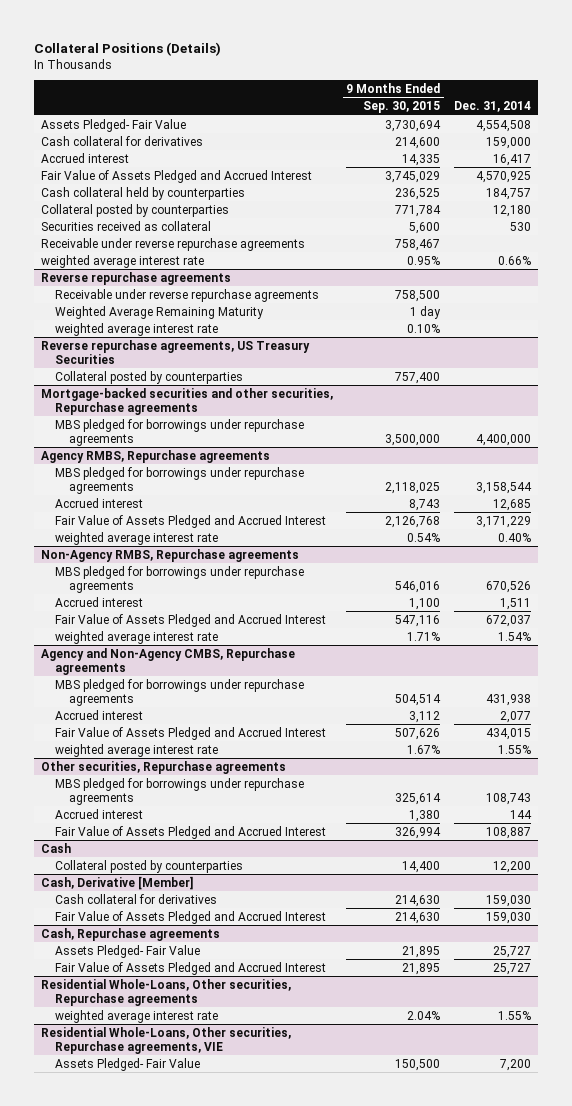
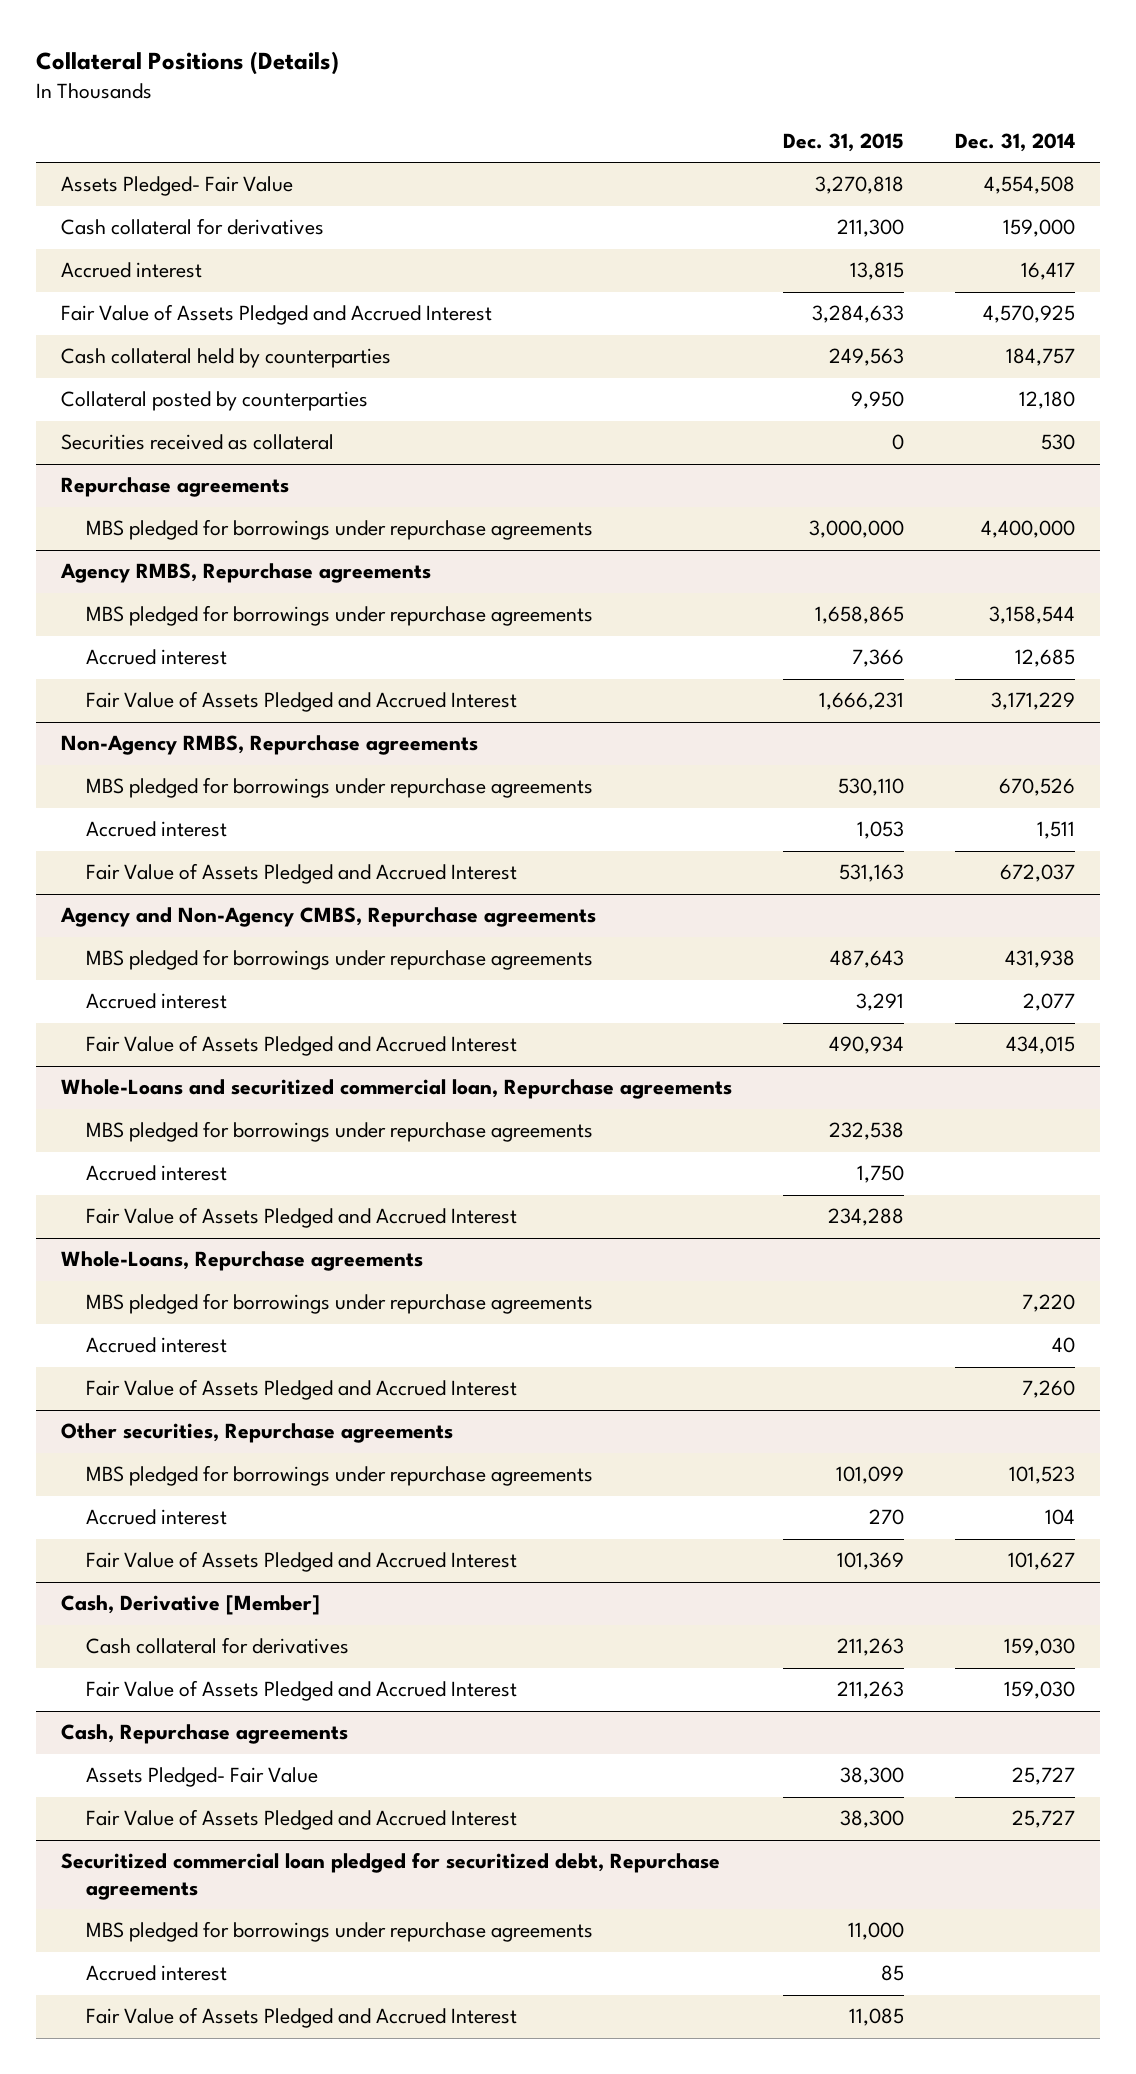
- | 9 Months Ended Sep. 30, 2015 | Dec. 31, 2014
+ | Dec. 31, 2015 | Dec. 31, 2014
- Receivable under reverse repurchase agreements | 758,467 |
- weighted average interest rate | 0.95% | 0.66%
- Reverse repurchase agreements
- Receivable under reverse repurchase agreements | 758,500 |
- Weighted Average Remaining Maturity | 1 day |
- weighted average interest rate | 0.10% |
- Reverse repurchase agreements, US Treasury Securities
- Collateral posted by counterparties | 757,400 |
- Mortgage-backed securities and other securities, Repurchase agreements
+ Repurchase agreements
@ Agency RMBS, Repurchase agreements
- weighted average interest rate | 0.54% | 0.40%
@ Non-Agency RMBS, Repurchase agreements
- weighted average interest rate | 1.71% | 1.54%
@ Agency and Non-Agency CMBS, Repurchase agreements
- weighted average interest rate | 1.67% | 1.55%
+ Whole-Loans and securitized commercial loan, Repurchase agreements
+ MBS pledged for borrowings under repurchase agreements | 232,538 |
+ Accrued interest | 1,750 |
+ Fair Value of Assets Pledged and Accrued Interest | 234,288 |
+ Whole-Loans, Repurchase agreements
+ MBS pledged for borrowings under repurchase agreements | | 7,220
+ Accrued interest | | 40
+ Fair Value of Assets Pledged and Accrued Interest | | 7,260
@ Other securities, Repurchase agreements
- MBS pledged for borrowings under repurchase agreements | 325,614 | 108,743
- Accrued interest | 1,380 | 144
- Fair Value of Assets Pledged and Accrued Interest | 326,994 | 108,887
- Cash
- Collateral posted by counterparties | 14,400 | 12,200
@ Other securities, Repurchase agreements
+ MBS pledged for borrowings under repurchase agreements | 101,099 | 101,523
+ Accrued interest | 270 | 104
+ Fair Value of Assets Pledged and Accrued Interest | 101,369 | 101,627
- Residential Whole-Loans, Other securities, Repurchase agreements
- weighted average interest rate | 2.04% | 1.55%
- Residential Whole-Loans, Other securities, Repurchase agreements, VIE
- Assets Pledged- Fair Value | 150,500 | 7,200
+ Securitized commercial loan pledged for securitized debt, Repurchase agreements
+ MBS pledged for borrowings under repurchase agreements | 11,000 |
+ Accrued interest | 85 |
+ Fair Value of Assets Pledged and Accrued Interest | 11,085 |

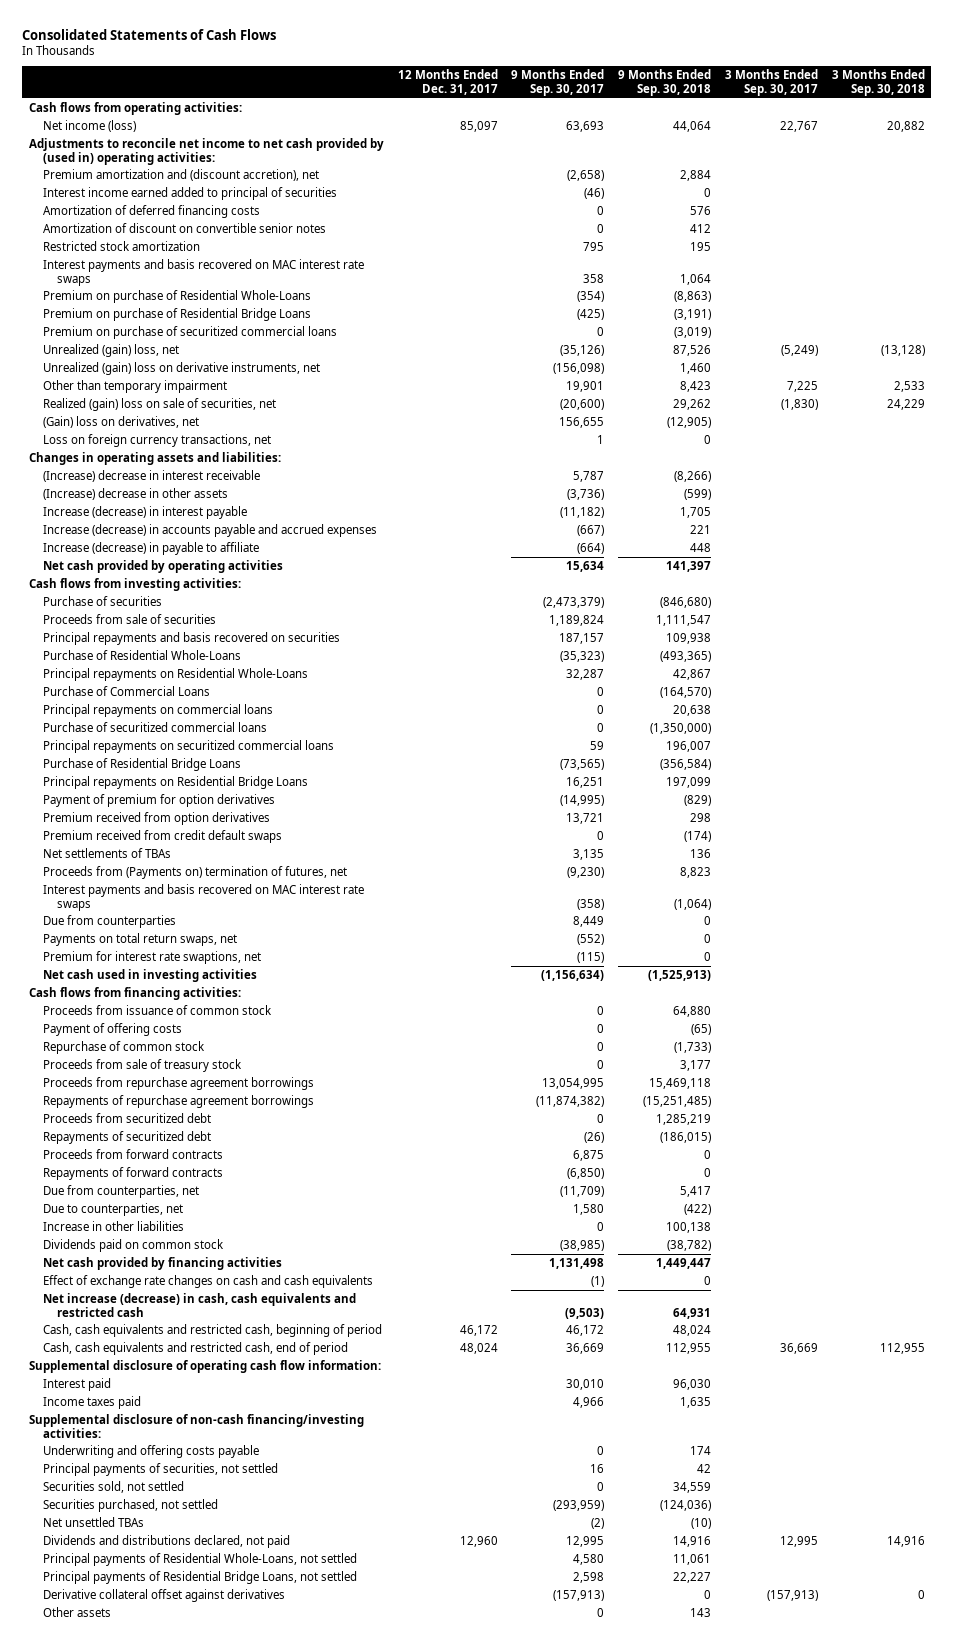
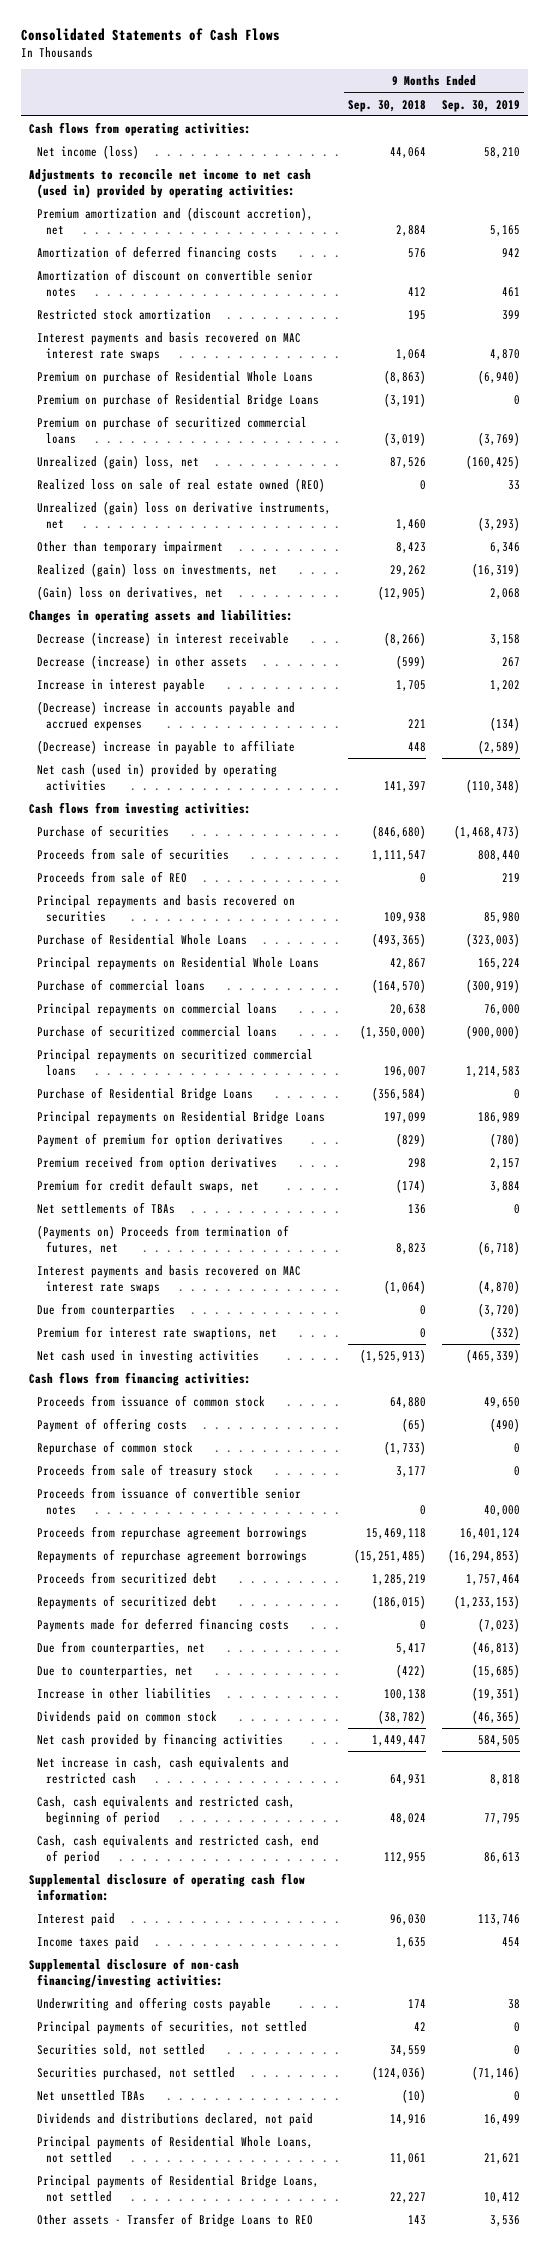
- | 12 Months Ended Dec. 31, 2017 | 9 Months Ended Sep. 30, 2017 | 9 Months Ended Sep. 30, 2018 | 3 Months Ended Sep. 30, 2017 | 3 Months Ended Sep. 30, 2018
+ | 9 Months Ended Sep. 30, 2018 | 9 Months Ended Sep. 30, 2019
- Adjustments to reconcile net income to net cash provided by (used in) operating activities:
+ Adjustments to reconcile net income to net cash (used in) provided by operating activities:
- Interest income earned added to principal of securities | | (46) | 0 | |
- Premium on purchase of Residential Whole-Loans | | (354) | (8,863) | |
+ Premium on purchase of Residential Whole Loans | (8,863) | (6,940)
+ Realized loss on sale of real estate owned (REO) | 0 | 33
- Realized (gain) loss on sale of securities, net | | (20,600) | 29,262 | (1,830) | 24,229
+ Realized (gain) loss on investments, net | 29,262 | (16,319)
- Loss on foreign currency transactions, net | | 1 | 0 | |
- (Increase) decrease in interest receivable | | 5,787 | (8,266) | |
- (Increase) decrease in other assets | | (3,736) | (599) | |
- Increase (decrease) in interest payable | | (11,182) | 1,705 | |
- Increase (decrease) in accounts payable and accrued expenses | | (667) | 221 | |
- Increase (decrease) in payable to affiliate | | (664) | 448 | |
- Net cash provided by operating activities | | 15,634 | 141,397 | |
+ Decrease (increase) in interest receivable | (8,266) | 3,158
+ Decrease (increase) in other assets | (599) | 267
+ Increase in interest payable | 1,705 | 1,202
+ (Decrease) increase in accounts payable and accrued expenses | 221 | (134)
+ (Decrease) increase in payable to affiliate | 448 | (2,589)
+ Net cash (used in) provided by operating activities | 141,397 | (110,348)
+ Proceeds from sale of REO | 0 | 219
- Purchase of Residential Whole-Loans | | (35,323) | (493,365) | |
- Principal repayments on Residential Whole-Loans | | 32,287 | 42,867 | |
- Purchase of Commercial Loans | | 0 | (164,570) | |
+ Purchase of Residential Whole Loans | (493,365) | (323,003)
+ Principal repayments on Residential Whole Loans | 42,867 | 165,224
+ Purchase of commercial loans | (164,570) | (300,919)
- Premium received from credit default swaps | | 0 | (174) | |
+ Premium for credit default swaps, net | (174) | 3,884
- Proceeds from (Payments on) termination of futures, net | | (9,230) | 8,823 | |
+ (Payments on) Proceeds from termination of futures, net | 8,823 | (6,718)
- Payments on total return swaps, net | | (552) | 0 | |
+ Proceeds from issuance of convertible senior notes | 0 | 40,000
- Proceeds from forward contracts | | 6,875 | 0 | |
- Repayments of forward contracts | | (6,850) | 0 | |
+ Payments made for deferred financing costs | 0 | (7,023)
- Effect of exchange rate changes on cash and cash equivalents | | (1) | 0 | |
- Net increase (decrease) in cash, cash equivalents and restricted cash | | (9,503) | 64,931 | |
+ Net increase in cash, cash equivalents and restricted cash | 64,931 | 8,818
- Principal payments of Residential Whole-Loans, not settled | | 4,580 | 11,061 | |
+ Principal payments of Residential Whole Loans, not settled | 11,061 | 21,621
- Derivative collateral offset against derivatives | | (157,913) | 0 | (157,913) | 0
- Other assets | | 0 | 143 | |
+ Other assets - Transfer of Bridge Loans to REO | 143 | 3,536

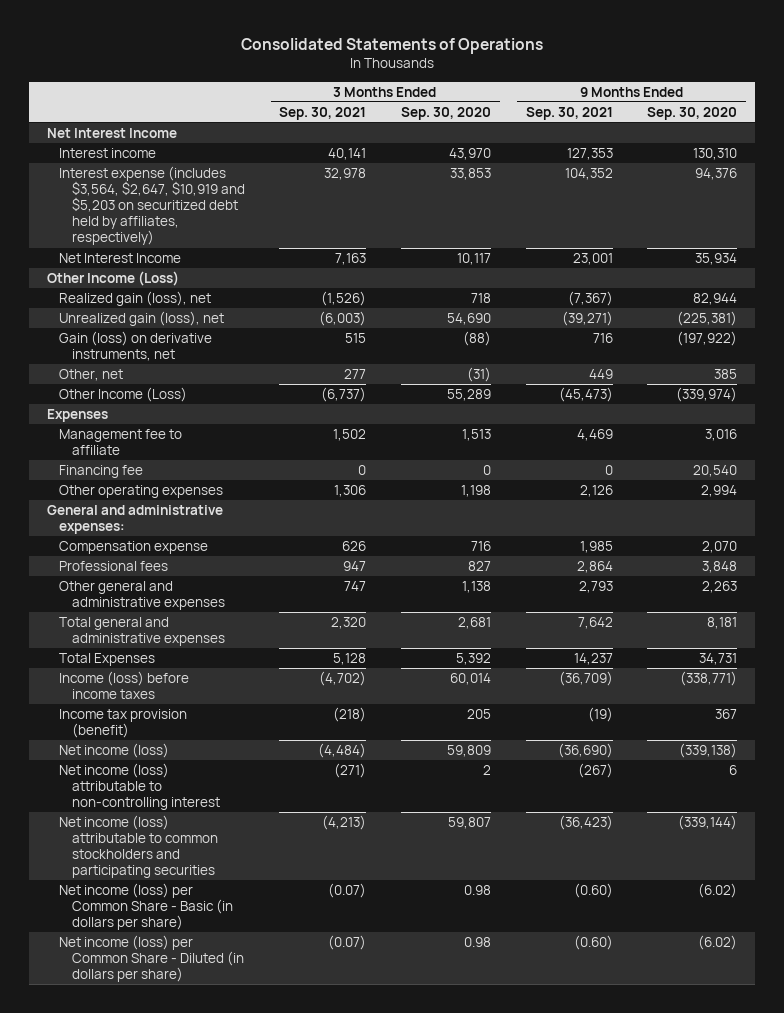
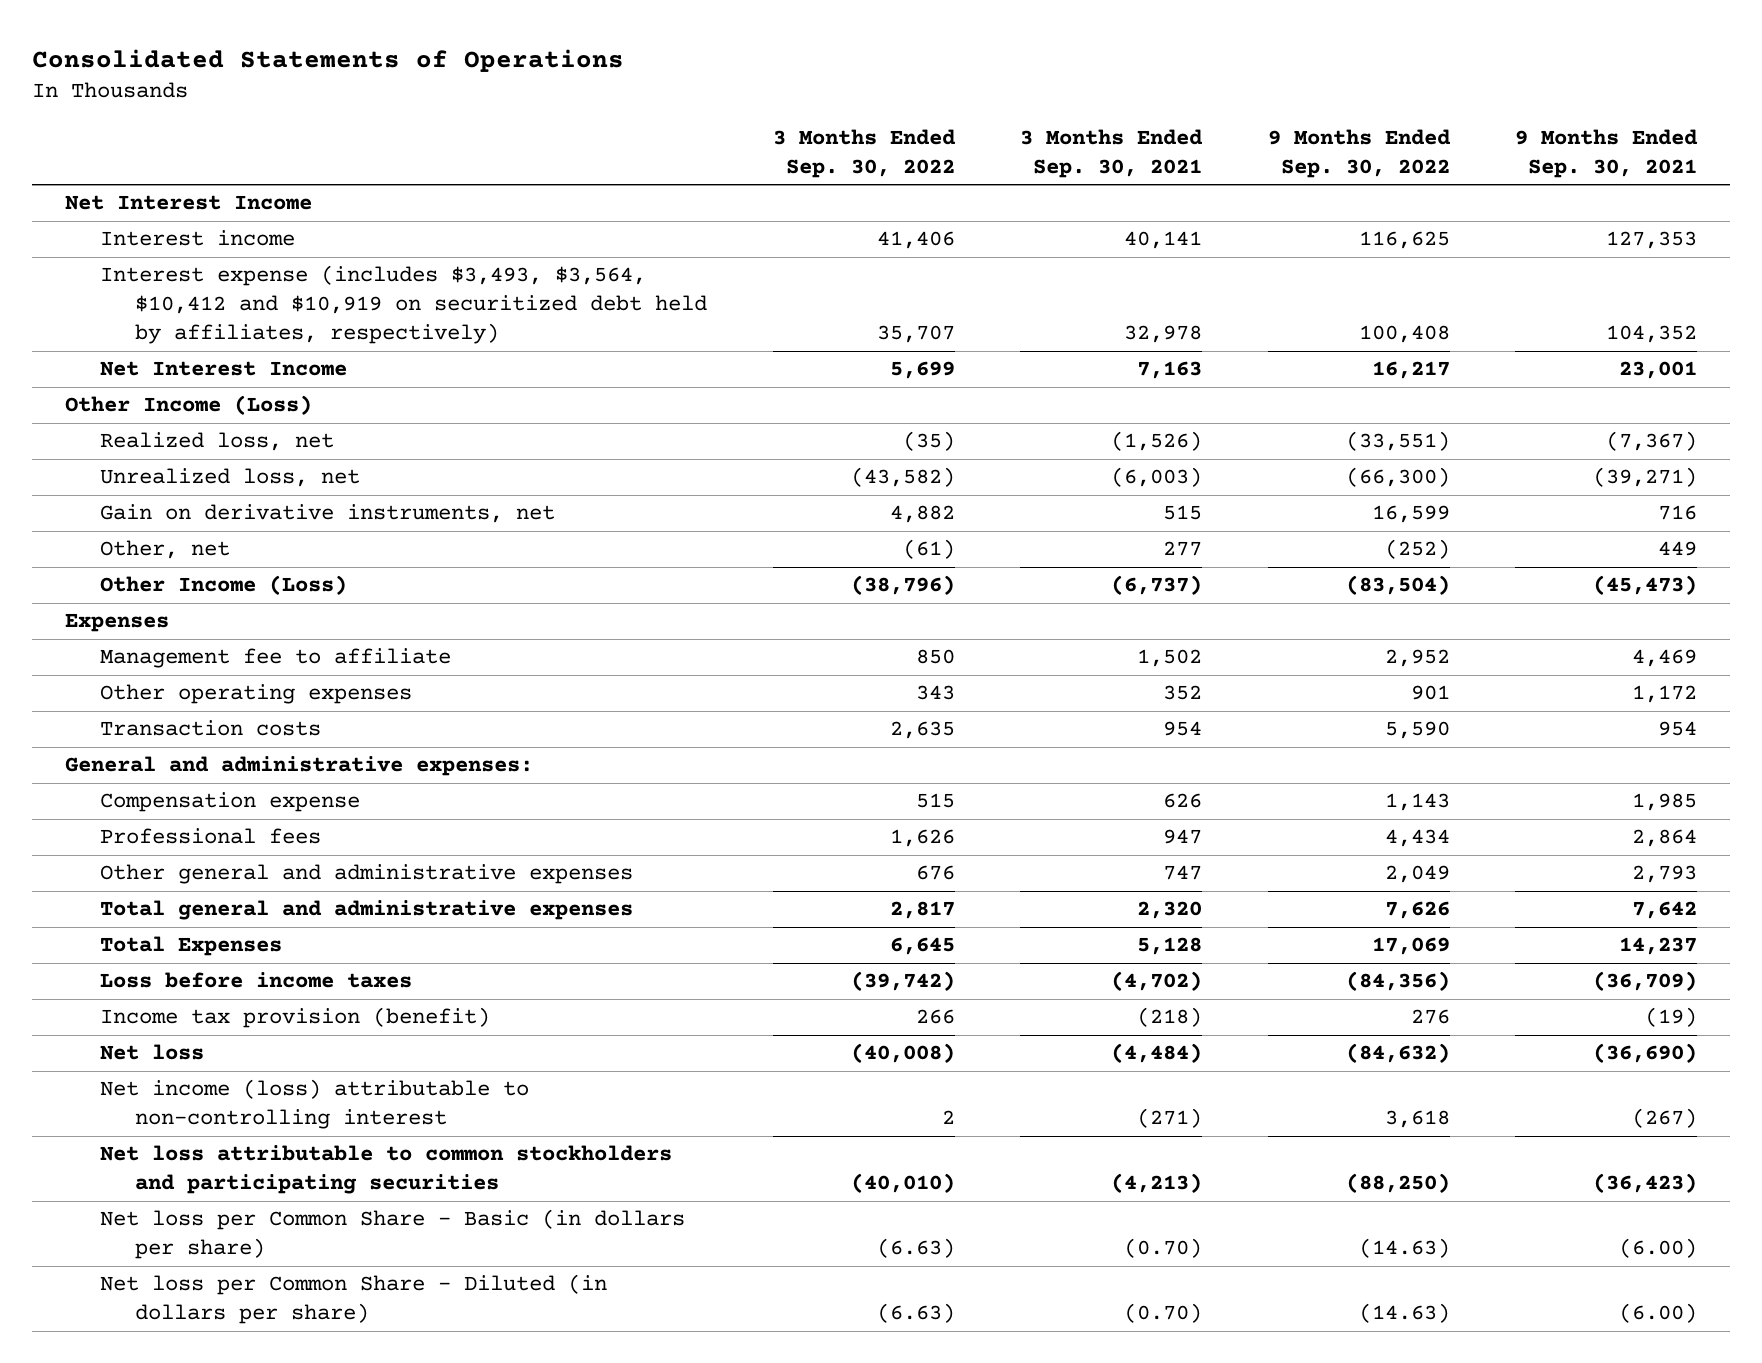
- | 3 Months Ended Sep. 30, 2021 | 3 Months Ended Sep. 30, 2020 | 9 Months Ended Sep. 30, 2021 | 9 Months Ended Sep. 30, 2020
+ | 3 Months Ended Sep. 30, 2022 | 3 Months Ended Sep. 30, 2021 | 9 Months Ended Sep. 30, 2022 | 9 Months Ended Sep. 30, 2021
- Interest expense (includes $3,564, $2,647, $10,919 and $5,203 on securitized debt held by affiliates, respectively) | 32,978 | 33,853 | 104,352 | 94,376
+ Interest expense (includes $3,493, $3,564, $10,412 and $10,919 on securitized debt held by affiliates, respectively) | 35,707 | 32,978 | 100,408 | 104,352
- Realized gain (loss), net | (1,526) | 718 | (7,367) | 82,944
- Unrealized gain (loss), net | (6,003) | 54,690 | (39,271) | (225,381)
- Gain (loss) on derivative instruments, net | 515 | (88) | 716 | (197,922)
+ Realized loss, net | (35) | (1,526) | (33,551) | (7,367)
+ Unrealized loss, net | (43,582) | (6,003) | (66,300) | (39,271)
+ Gain on derivative instruments, net | 4,882 | 515 | 16,599 | 716
- Financing fee | 0 | 0 | 0 | 20,540
- Other operating expenses | 1,306 | 1,198 | 2,126 | 2,994
+ Other operating expenses | 343 | 352 | 901 | 1,172
+ Transaction costs | 2,635 | 954 | 5,590 | 954
- Income (loss) before income taxes | (4,702) | 60,014 | (36,709) | (338,771)
+ Loss before income taxes | (39,742) | (4,702) | (84,356) | (36,709)
- Net income (loss) | (4,484) | 59,809 | (36,690) | (339,138)
+ Net loss | (40,008) | (4,484) | (84,632) | (36,690)
- Net income (loss) attributable to common stockholders and participating securities | (4,213) | 59,807 | (36,423) | (339,144)
- Net income (loss) per Common Share - Basic (in dollars per share) | (0.07) | 0.98 | (0.60) | (6.02)
- Net income (loss) per Common Share - Diluted (in dollars per share) | (0.07) | 0.98 | (0.60) | (6.02)
+ Net loss attributable to common stockholders and participating securities | (40,010) | (4,213) | (88,250) | (36,423)
+ Net loss per Common Share - Basic (in dollars per share) | (6.63) | (0.70) | (14.63) | (6.00)
+ Net loss per Common Share - Diluted (in dollars per share) | (6.63) | (0.70) | (14.63) | (6.00)

